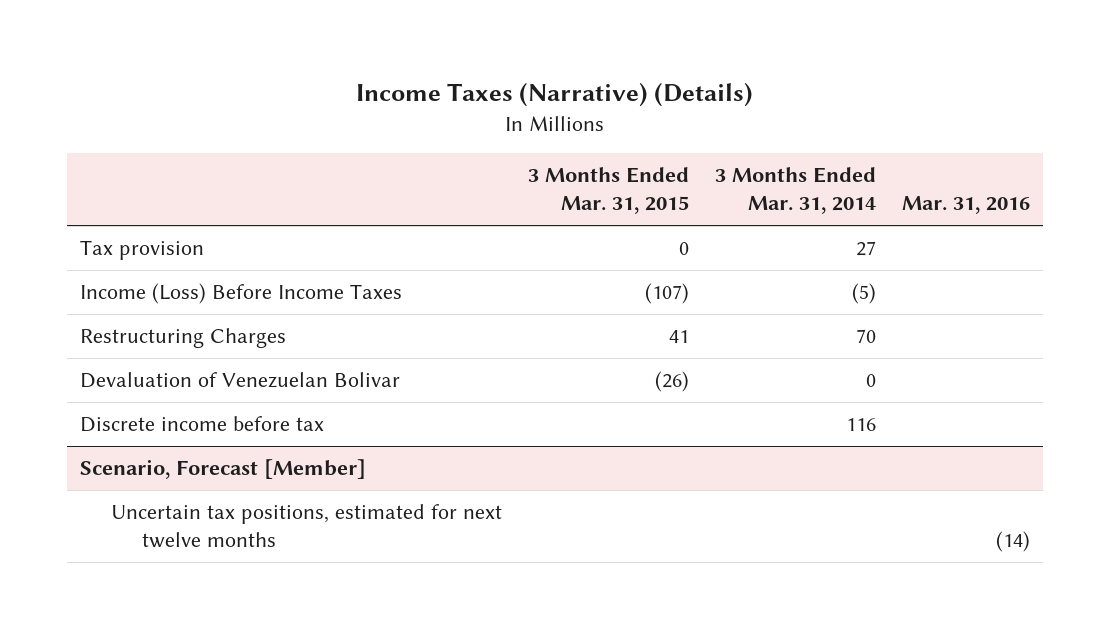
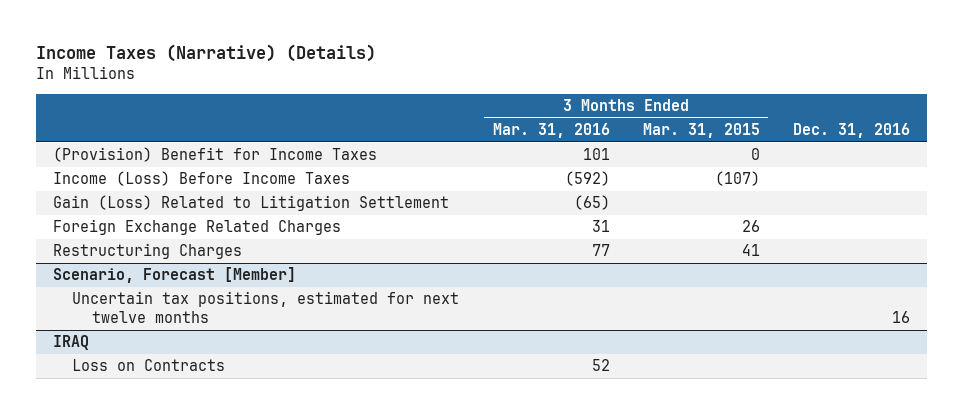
- | 3 Months Ended Mar. 31, 2015 | 3 Months Ended Mar. 31, 2014 | Mar. 31, 2016
+ | 3 Months Ended Mar. 31, 2016 | 3 Months Ended Mar. 31, 2015 | Dec. 31, 2016
- Tax provision | 0 | 27 |
+ (Provision) Benefit for Income Taxes | 101 | 0 |
+ Gain (Loss) Related to Litigation Settlement | (65) | |
+ Foreign Exchange Related Charges | 31 | 26 |
- Devaluation of Venezuelan Bolivar | (26) | 0 |
- Discrete income before tax | | 116 |
+ IRAQ
+ Loss on Contracts | 52 | |

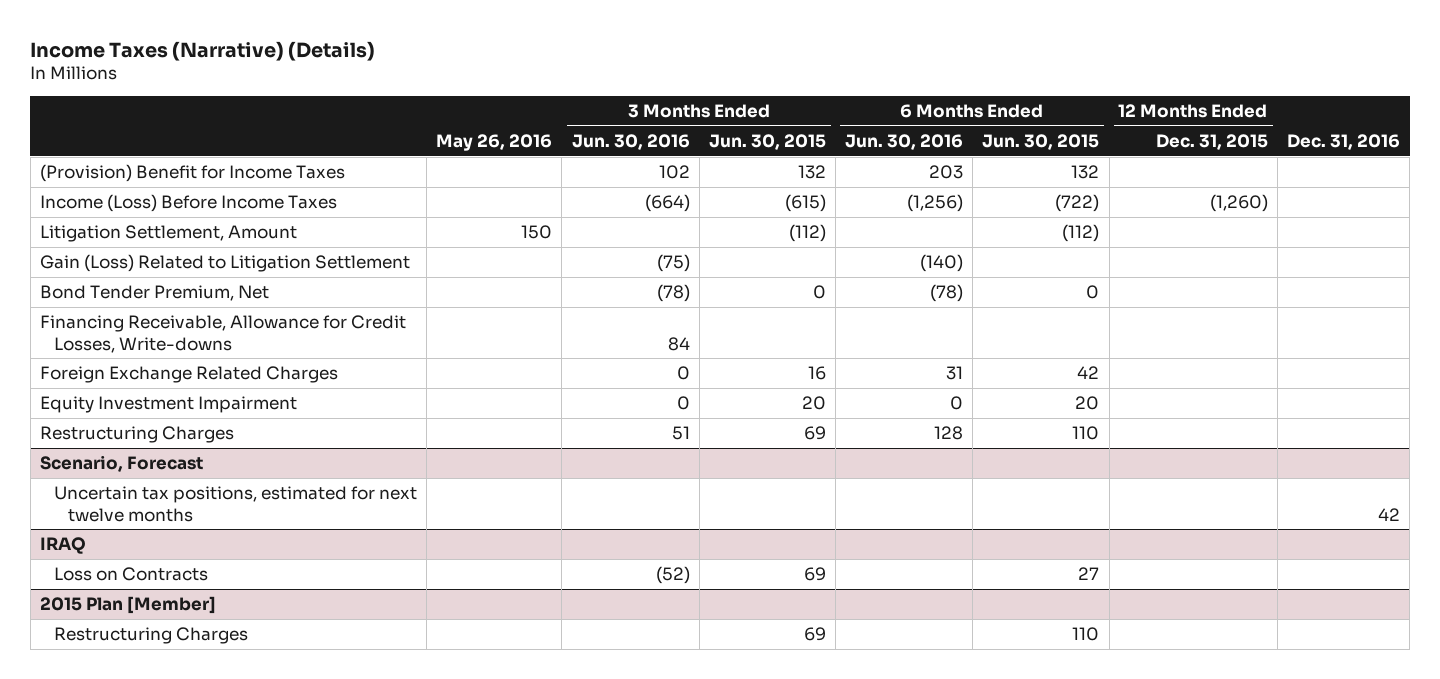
- | 3 Months Ended Mar. 31, 2016 | 3 Months Ended Mar. 31, 2015 | Dec. 31, 2016
+ | May 26, 2016 | 3 Months Ended Jun. 30, 2016 | 3 Months Ended Jun. 30, 2015 | 6 Months Ended Jun. 30, 2016 | 6 Months Ended Jun. 30, 2015 | 12 Months Ended Dec. 31, 2015 | Dec. 31, 2016
+ Litigation Settlement, Amount | 150 | | (112) | | (112) | |
+ Bond Tender Premium, Net | | (78) | 0 | (78) | 0 | |
+ Financing Receivable, Allowance for Credit Losses, Write-downs | | 84 | | | | |
+ Equity Investment Impairment | | 0 | 20 | 0 | 20 | |
- Scenario, Forecast [Member]
- Uncertain tax positions, estimated for next twelve months | | | 16
+ Scenario, Forecast
+ Uncertain tax positions, estimated for next twelve months | | | | | | | 42
+ 2015 Plan [Member]
+ Restructuring Charges | | | 69 | | 110 | |

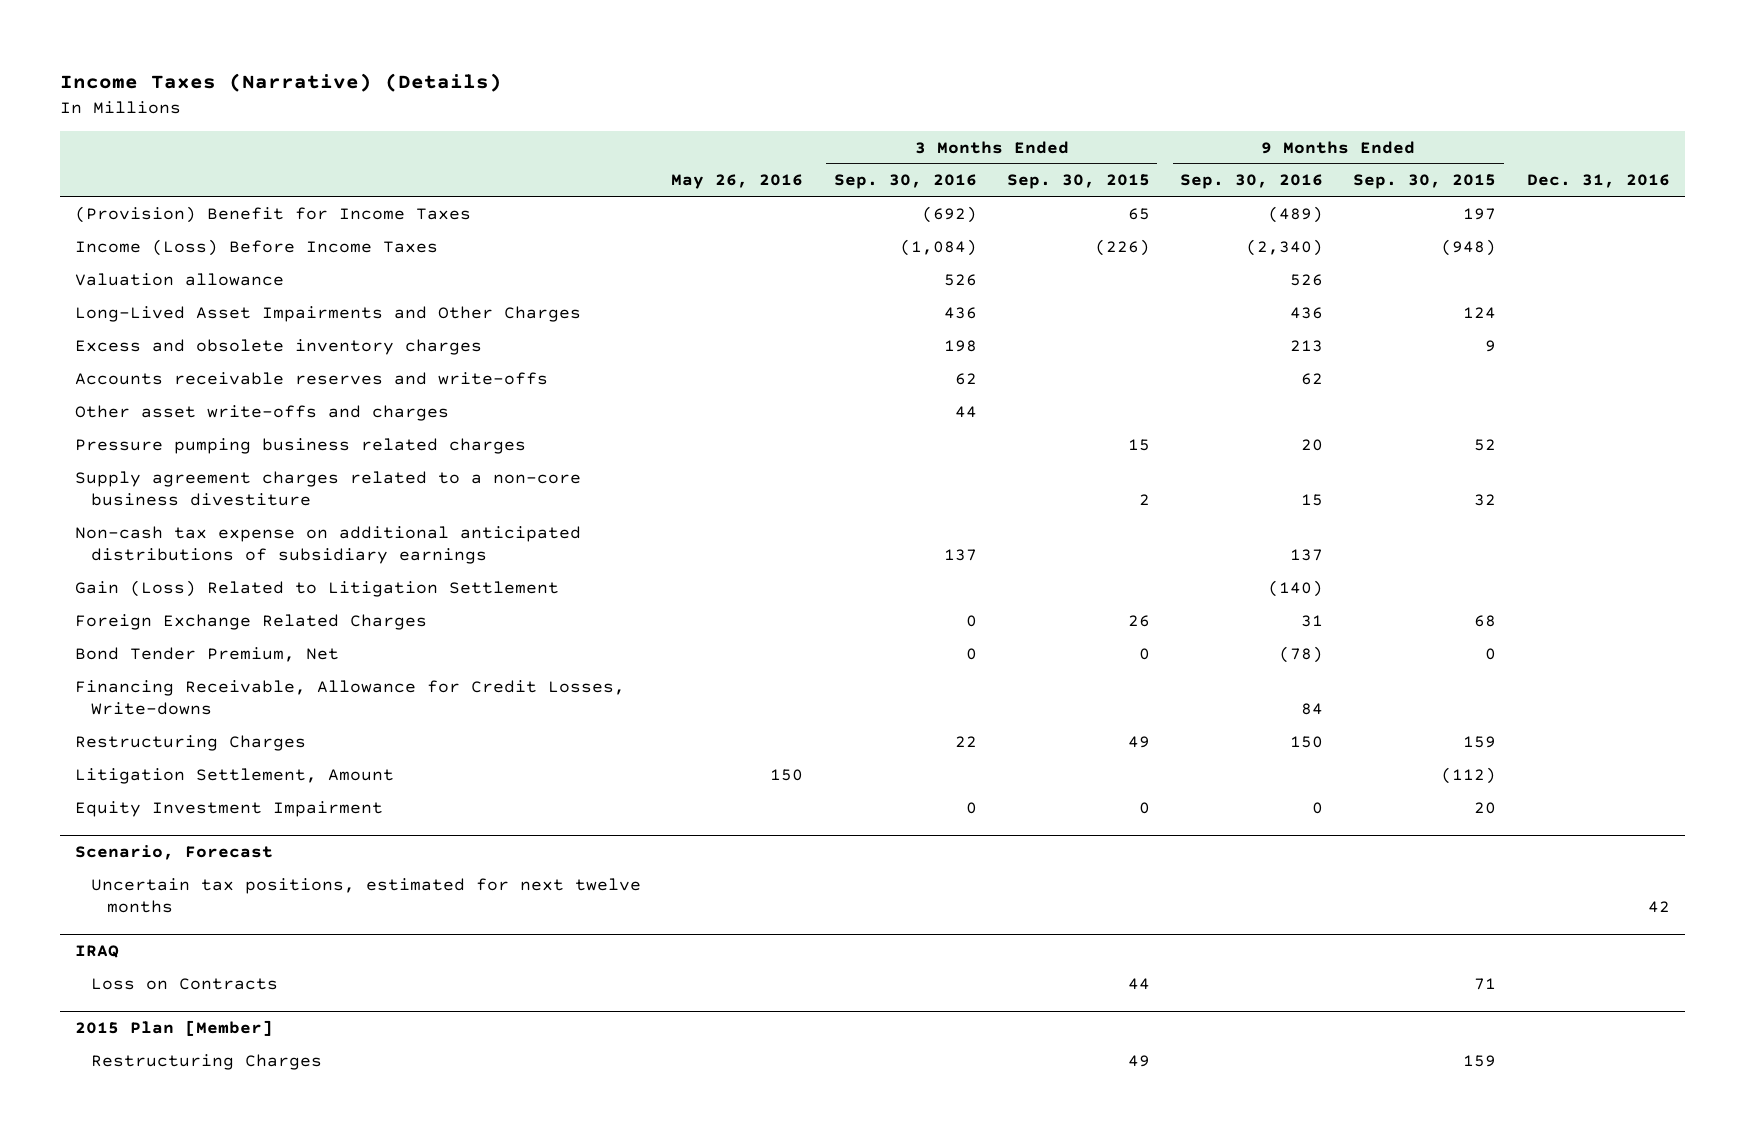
- | May 26, 2016 | 3 Months Ended Jun. 30, 2016 | 3 Months Ended Jun. 30, 2015 | 6 Months Ended Jun. 30, 2016 | 6 Months Ended Jun. 30, 2015 | 12 Months Ended Dec. 31, 2015 | Dec. 31, 2016
+ | May 26, 2016 | 3 Months Ended Sep. 30, 2016 | 3 Months Ended Sep. 30, 2015 | 9 Months Ended Sep. 30, 2016 | 9 Months Ended Sep. 30, 2015 | Dec. 31, 2016
+ Valuation allowance | | 526 | | 526 | |
+ Long-Lived Asset Impairments and Other Charges | | 436 | | 436 | 124 |
+ Excess and obsolete inventory charges | | 198 | | 213 | 9 |
+ Accounts receivable reserves and write-offs | | 62 | | 62 | |
+ Other asset write-offs and charges | | 44 | | | |
+ Pressure pumping business related charges | | | 15 | 20 | 52 |
+ Supply agreement charges related to a non-core business divestiture | | | 2 | 15 | 32 |
+ Non-cash tax expense on additional anticipated distributions of subsidiary earnings | | 137 | | 137 | |
moved up: Foreign Exchange Related Charges | | 0 | 26 | 31 | 68 |
moved down: Litigation Settlement, Amount | 150 | | | | (112) |
moved down: Equity Investment Impairment | | 0 | 0 | 0 | 20 |

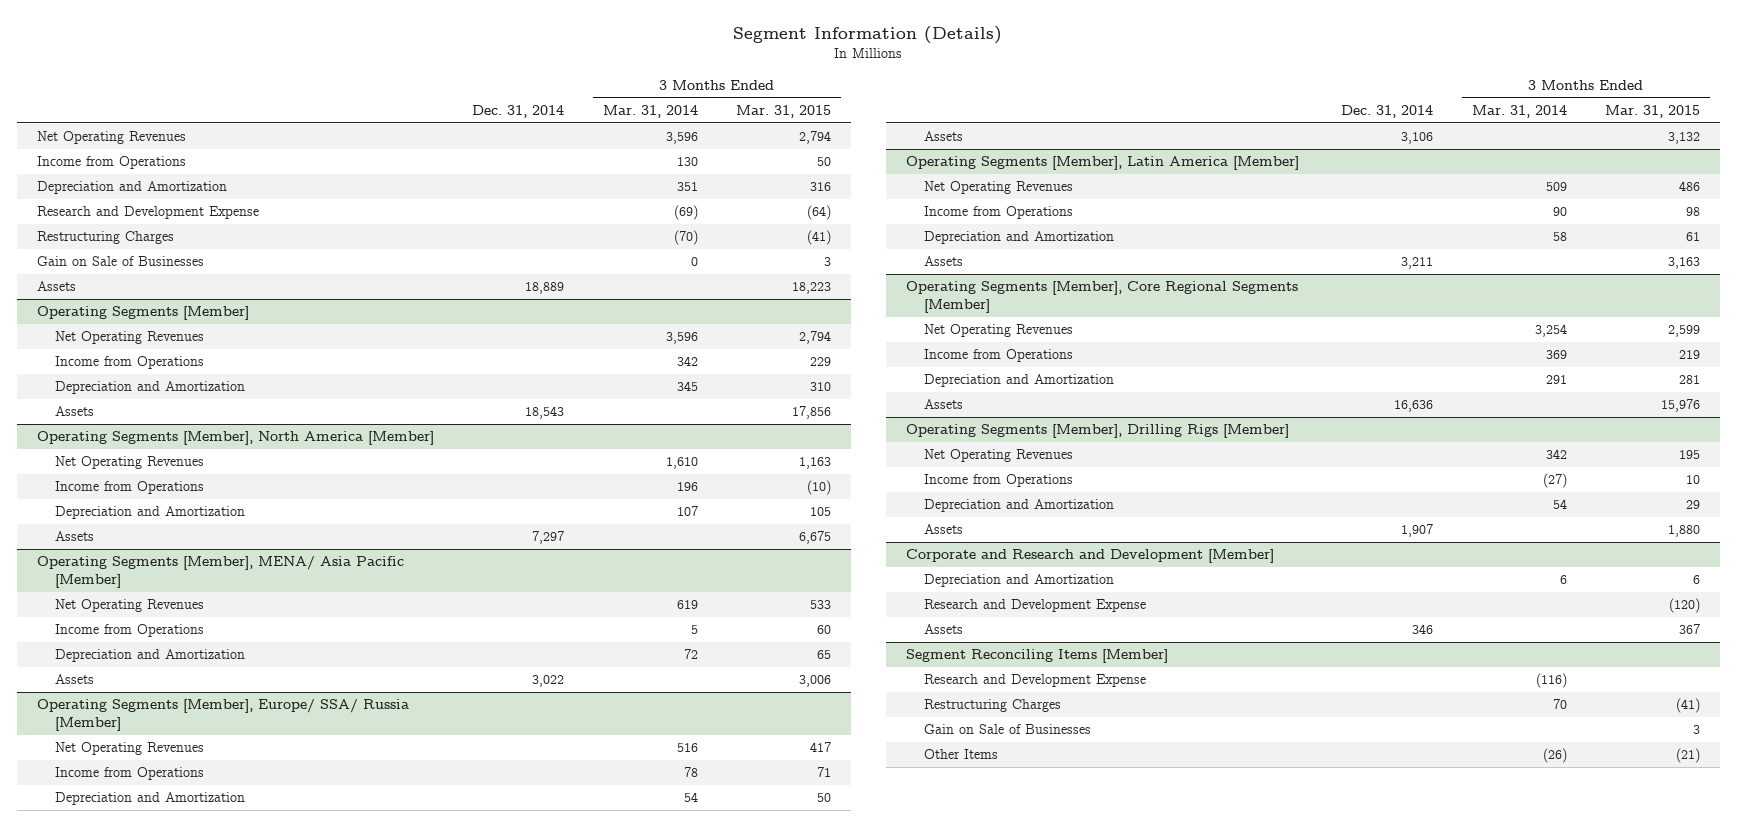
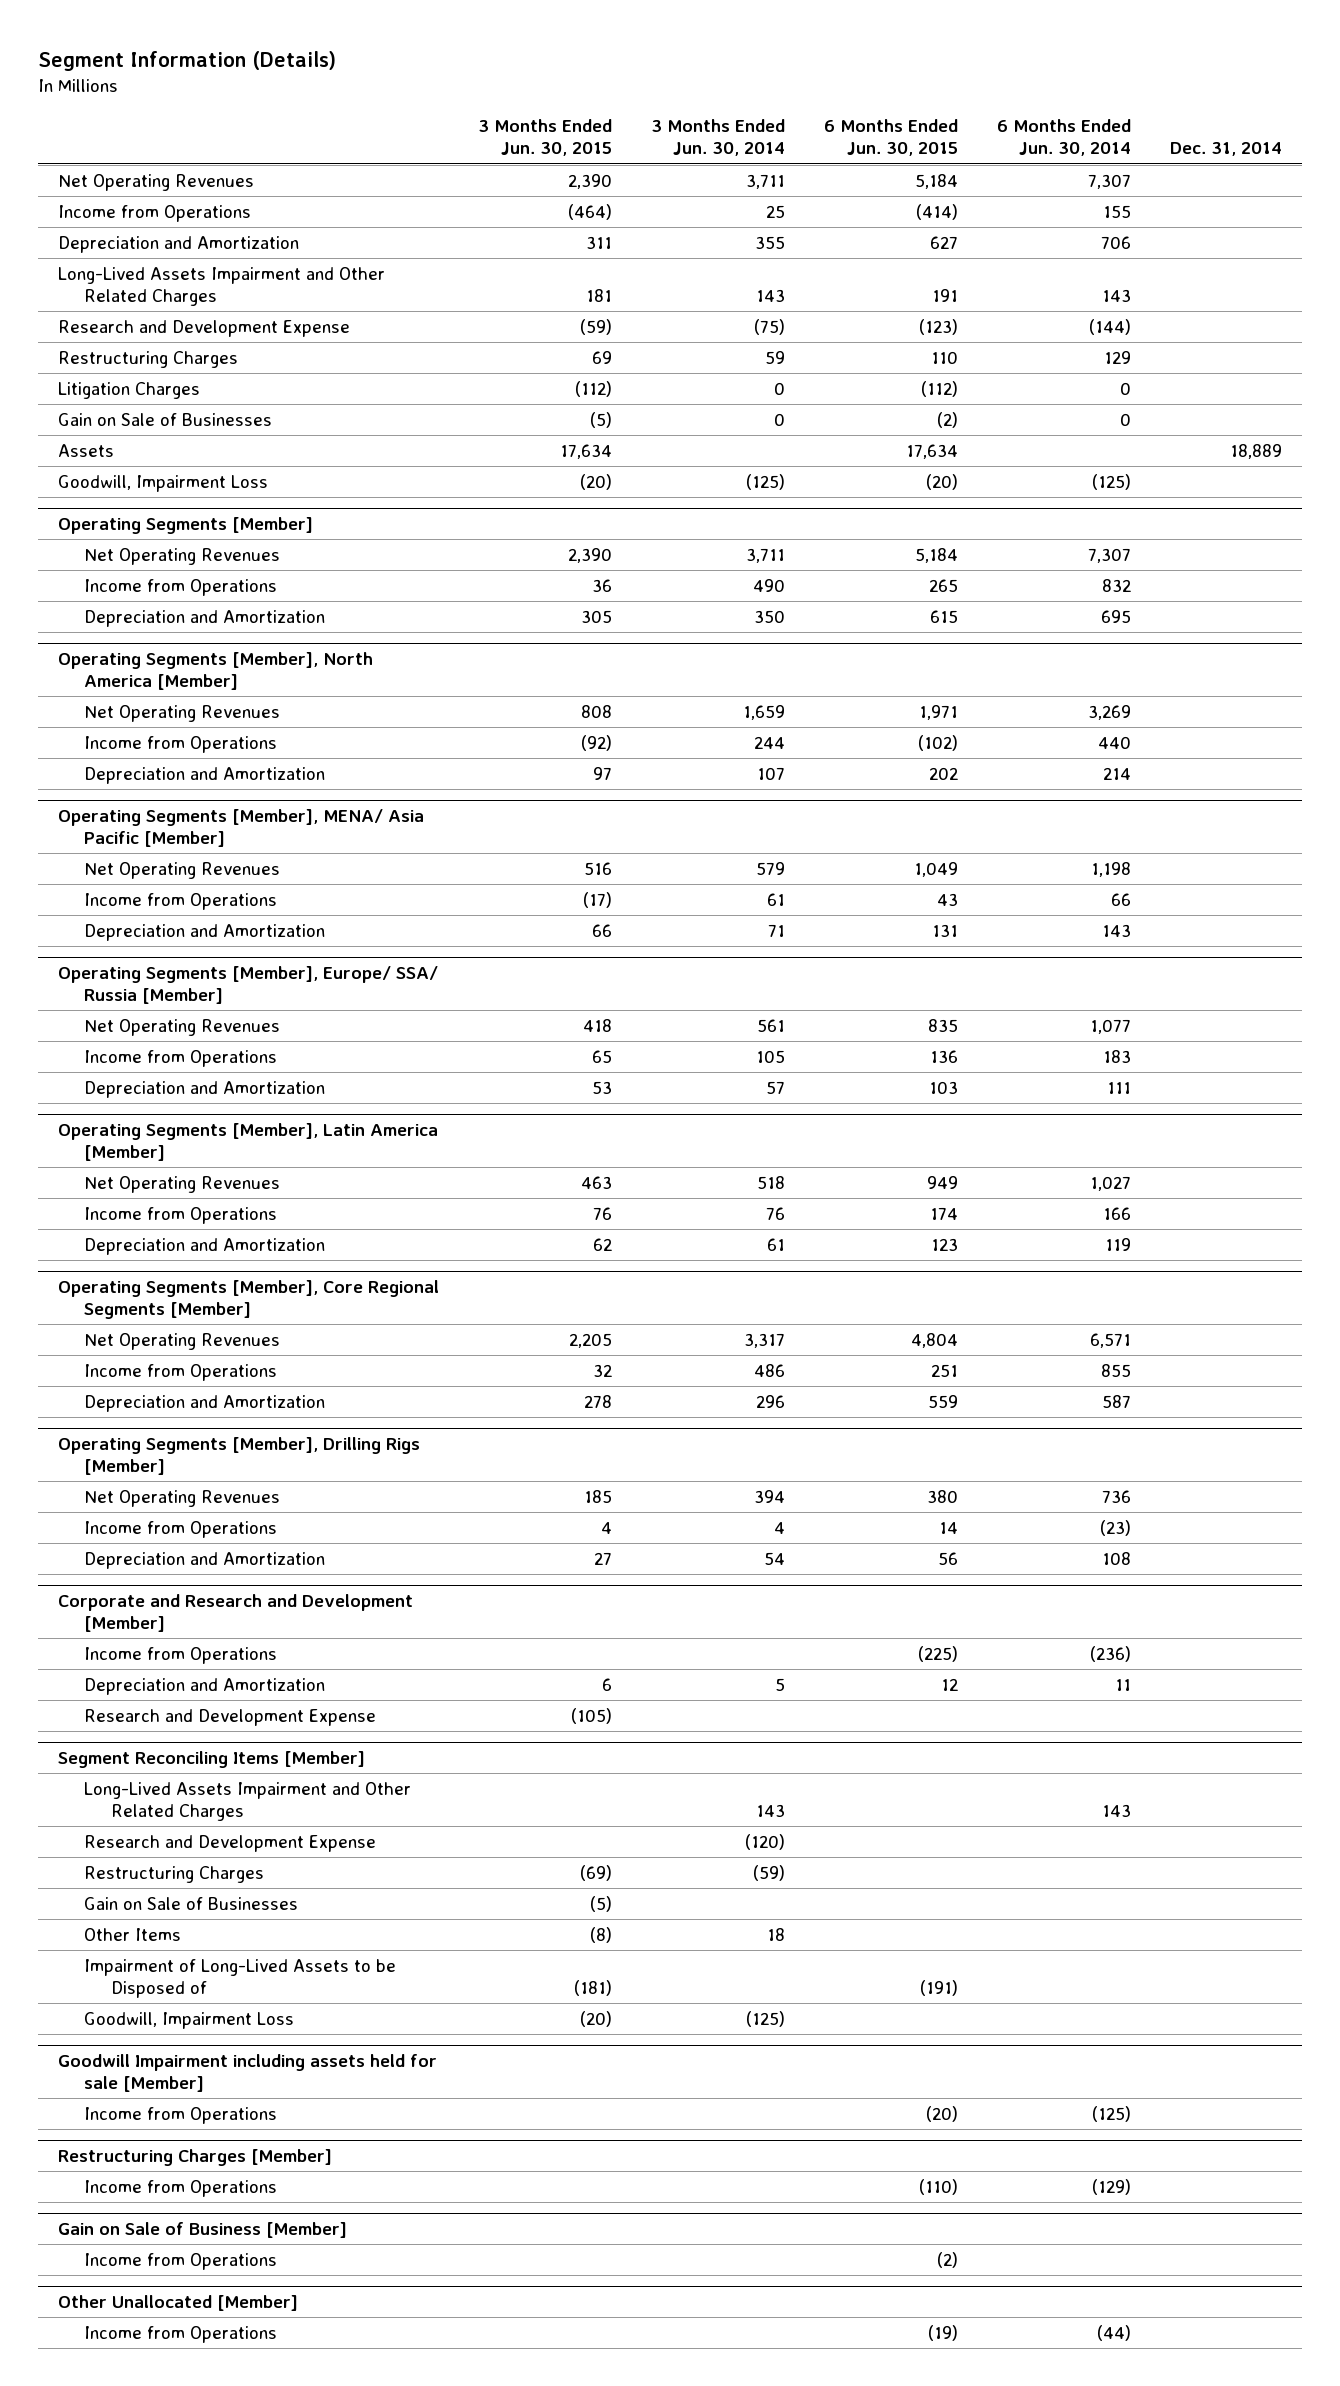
- | Dec. 31, 2014 | 3 Months Ended Mar. 31, 2014 | 3 Months Ended Mar. 31, 2015
+ | 3 Months Ended Jun. 30, 2015 | 3 Months Ended Jun. 30, 2014 | 6 Months Ended Jun. 30, 2015 | 6 Months Ended Jun. 30, 2014 | Dec. 31, 2014
+ Long-Lived Assets Impairment and Other Related Charges | 181 | 143 | 191 | 143 |
+ Litigation Charges | (112) | 0 | (112) | 0 |
+ Goodwill, Impairment Loss | (20) | (125) | (20) | (125) |
@ Operating Segments [Member]
- Assets | 18,543 | | 17,856
@ Operating Segments [Member], North America [Member]
- Assets | 7,297 | | 6,675
@ Operating Segments [Member], MENA/ Asia Pacific [Member]
- Assets | 3,022 | | 3,006
@ Operating Segments [Member], Europe/ SSA/ Russia [Member]
- Assets | 3,106 | | 3,132
@ Operating Segments [Member], Latin America [Member]
- Assets | 3,211 | | 3,163
@ Operating Segments [Member], Core Regional Segments [Member]
- Assets | 16,636 | | 15,976
@ Operating Segments [Member], Drilling Rigs [Member]
- Assets | 1,907 | | 1,880
@ Corporate and Research and Development [Member]
+ Income from Operations | | | (225) | (236) |
- Assets | 346 | | 367
@ Segment Reconciling Items [Member]
+ Long-Lived Assets Impairment and Other Related Charges | | 143 | | 143 |
+ Impairment of Long-Lived Assets to be Disposed of | (181) | | (191) | |
+ Goodwill, Impairment Loss | (20) | (125) | | |
+ Goodwill Impairment including assets held for sale [Member]
+ Income from Operations | | | (20) | (125) |
+ Restructuring Charges [Member]
+ Income from Operations | | | (110) | (129) |
+ Gain on Sale of Business [Member]
+ Income from Operations | | | (2) | |
+ Other Unallocated [Member]
+ Income from Operations | | | (19) | (44) |

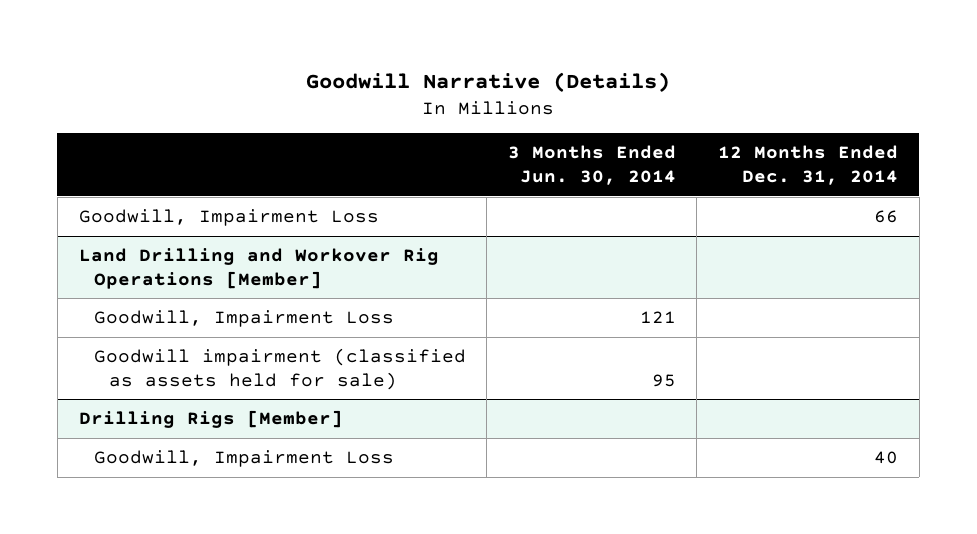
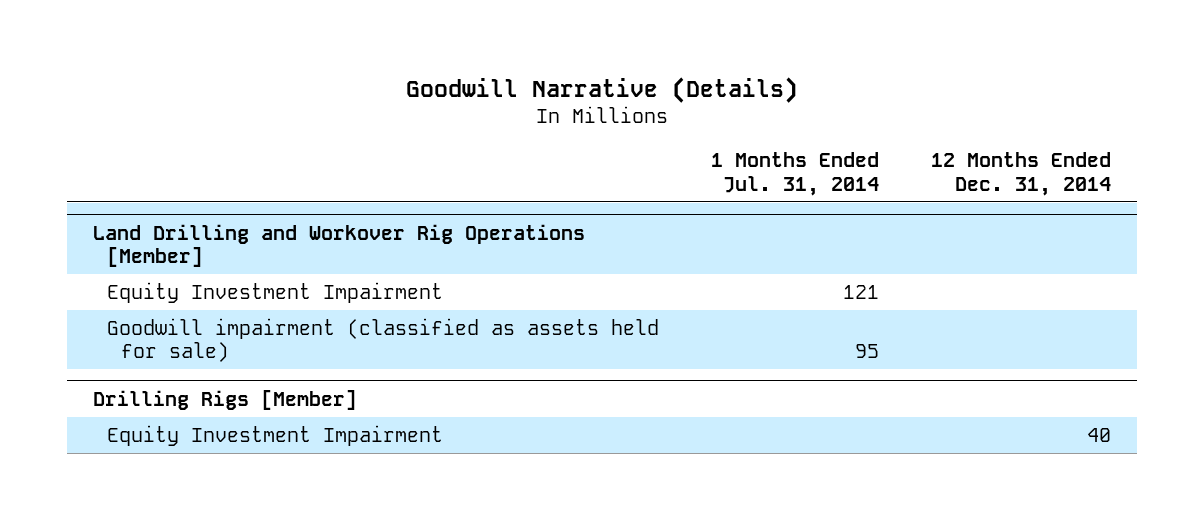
- | 3 Months Ended Jun. 30, 2014 | 12 Months Ended Dec. 31, 2014
+ | 1 Months Ended Jul. 31, 2014 | 12 Months Ended Dec. 31, 2014
- Goodwill, Impairment Loss | | 66
@ Land Drilling and Workover Rig Operations [Member]
- Goodwill, Impairment Loss | 121 |
+ Equity Investment Impairment | 121 |
@ Drilling Rigs [Member]
- Goodwill, Impairment Loss | | 40
+ Equity Investment Impairment | | 40

